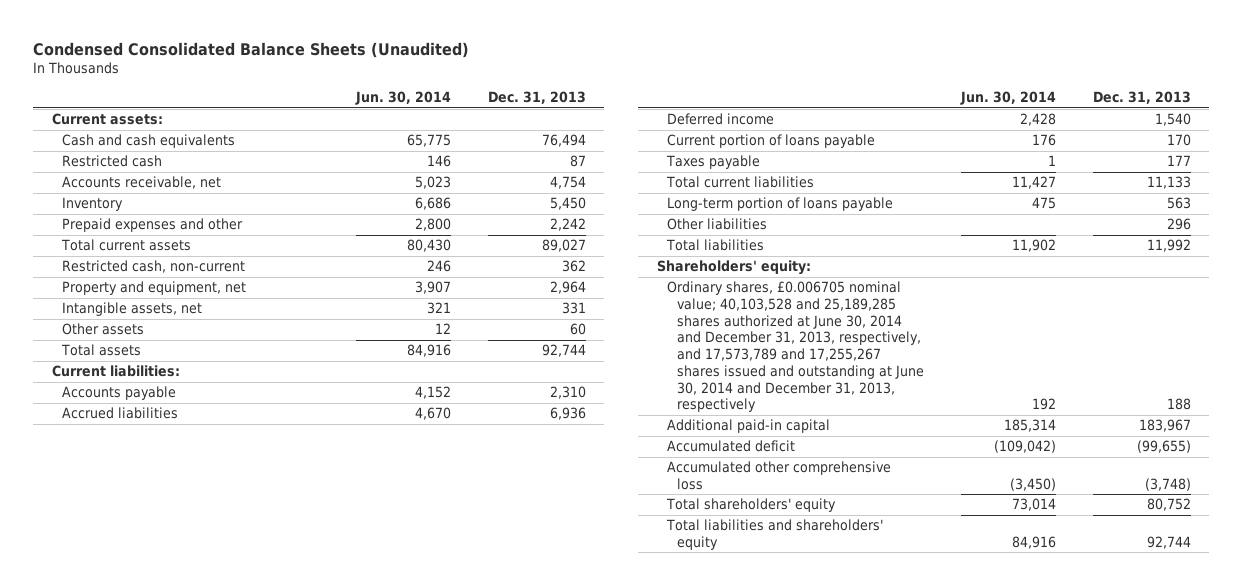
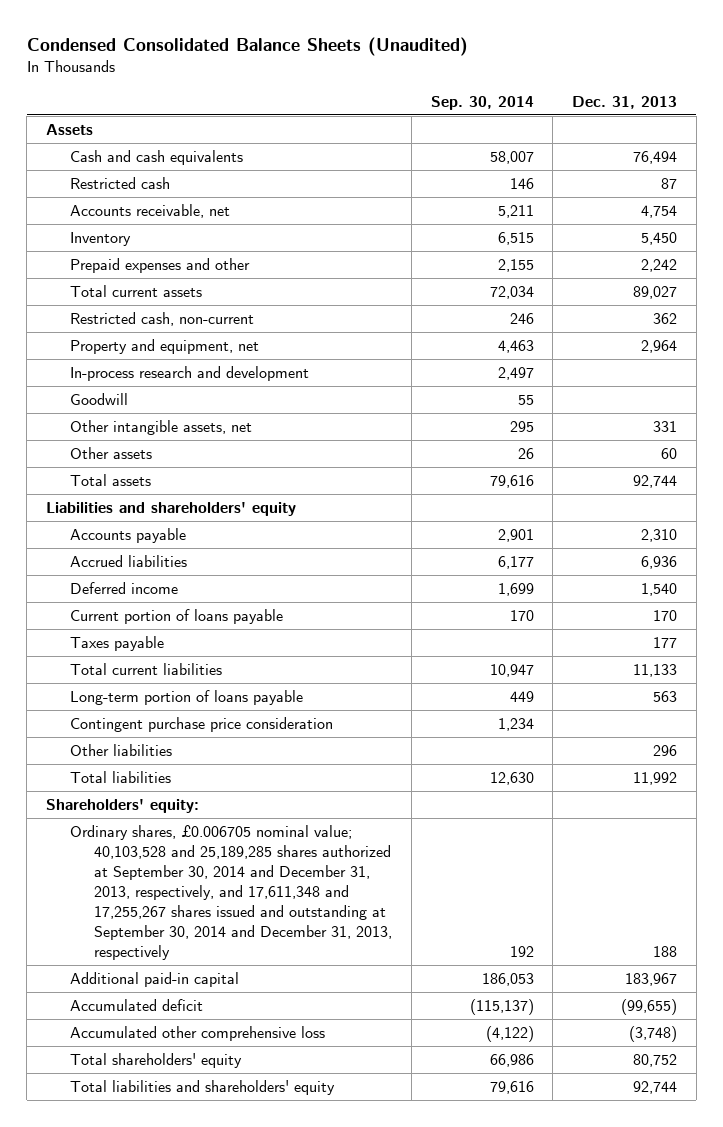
- | Jun. 30, 2014 | Dec. 31, 2013
+ | Sep. 30, 2014 | Dec. 31, 2013
- Current assets:
+ Assets
- Intangible assets, net | 321 | 331
+ In-process research and development | 2,497 |
+ Goodwill | 55 |
+ Other intangible assets, net | 295 | 331
- Current liabilities:
+ Liabilities and shareholders' equity
+ Contingent purchase price consideration | 1,234 |
- Ordinary shares, £0.006705 nominal value; 40,103,528 and 25,189,285 shares authorized at June 30, 2014 and December 31, 2013, respectively, and 17,573,789 and 17,255,267 shares issued and outstanding at June 30, 2014 and December 31, 2013, respectively | 192 | 188
+ Ordinary shares, £0.006705 nominal value; 40,103,528 and 25,189,285 shares authorized at September 30, 2014 and December 31, 2013, respectively, and 17,611,348 and 17,255,267 shares issued and outstanding at September 30, 2014 and December 31, 2013, respectively | 192 | 188

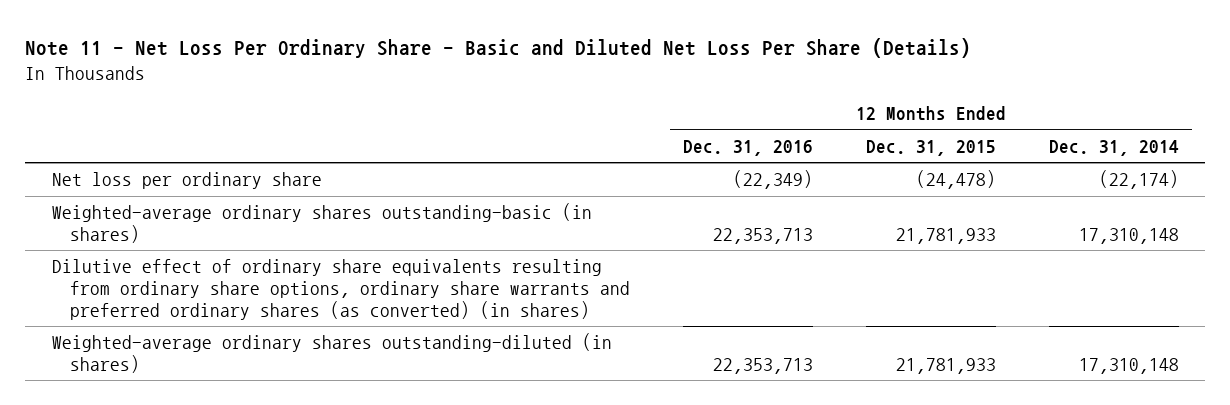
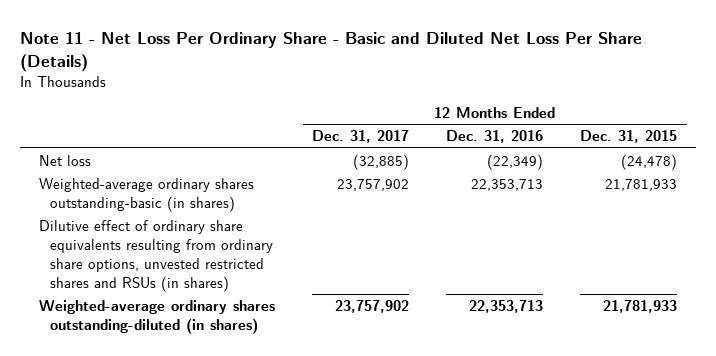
- | 12 Months Ended Dec. 31, 2016 | 12 Months Ended Dec. 31, 2015 | 12 Months Ended Dec. 31, 2014
+ | 12 Months Ended Dec. 31, 2017 | 12 Months Ended Dec. 31, 2016 | 12 Months Ended Dec. 31, 2015
- Net loss per ordinary share | (22,349) | (24,478) | (22,174)
+ Net loss | (32,885) | (22,349) | (24,478)
- Dilutive effect of ordinary share equivalents resulting from ordinary share options, ordinary share warrants and preferred ordinary shares (as converted) (in shares)
+ Dilutive effect of ordinary share equivalents resulting from ordinary share options, unvested restricted shares and RSUs (in shares)

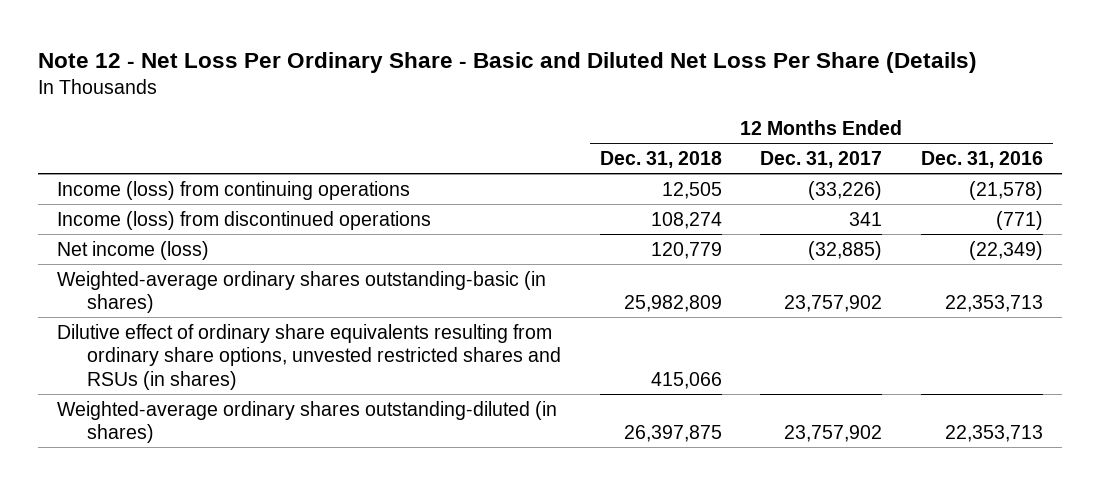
- Note 11 - Net Loss Per Ordinary Share - Basic and Diluted Net Loss Per Share (Details)
+ Note 12 - Net Loss Per Ordinary Share - Basic and Diluted Net Loss Per Share (Details)
- | 12 Months Ended Dec. 31, 2017 | 12 Months Ended Dec. 31, 2016 | 12 Months Ended Dec. 31, 2015
+ | 12 Months Ended Dec. 31, 2018 | 12 Months Ended Dec. 31, 2017 | 12 Months Ended Dec. 31, 2016
- Net loss | (32,885) | (22,349) | (24,478)
+ Income (loss) from continuing operations | 12,505 | (33,226) | (21,578)
+ Income (loss) from discontinued operations | 108,274 | 341 | (771)
+ Net income (loss) | 120,779 | (32,885) | (22,349)

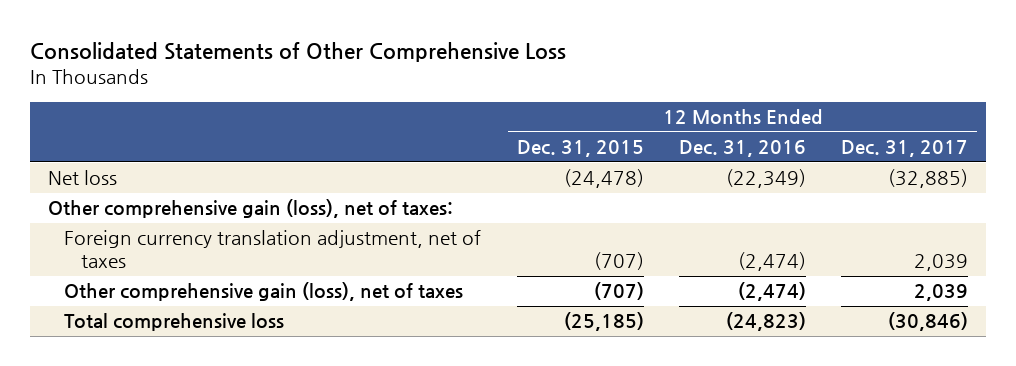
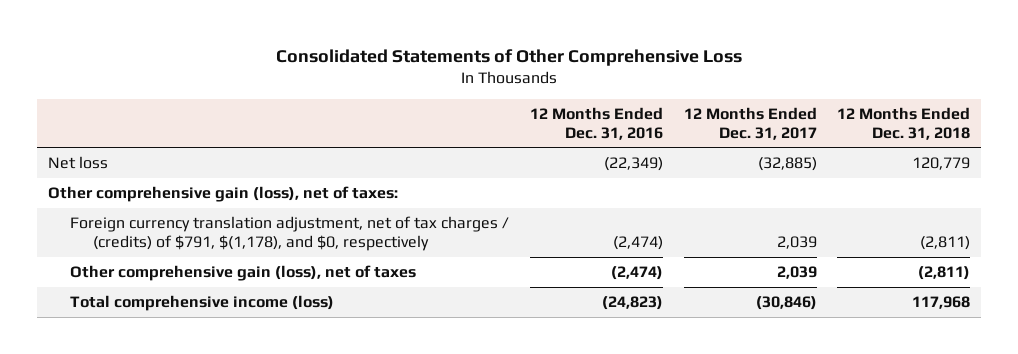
- | 12 Months Ended Dec. 31, 2015 | 12 Months Ended Dec. 31, 2016 | 12 Months Ended Dec. 31, 2017
+ | 12 Months Ended Dec. 31, 2016 | 12 Months Ended Dec. 31, 2017 | 12 Months Ended Dec. 31, 2018
- Foreign currency translation adjustment, net of taxes | (707) | (2,474) | 2,039
+ Foreign currency translation adjustment, net of tax charges / (credits) of $791, $(1,178), and $0, respectively | (2,474) | 2,039 | (2,811)
- Total comprehensive loss | (25,185) | (24,823) | (30,846)
+ Total comprehensive income (loss) | (24,823) | (30,846) | 117,968

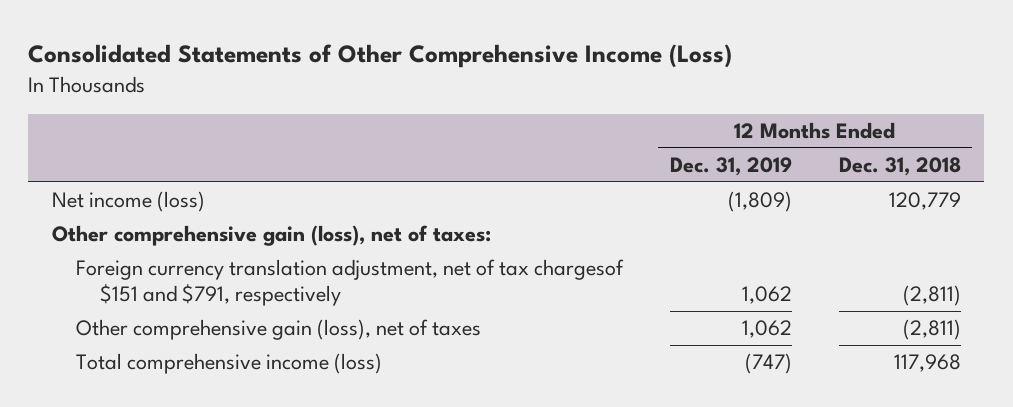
- Consolidated Statements of Other Comprehensive Loss
+ Consolidated Statements of Other Comprehensive Income (Loss)
- | 12 Months Ended Dec. 31, 2016 | 12 Months Ended Dec. 31, 2017 | 12 Months Ended Dec. 31, 2018
+ | 12 Months Ended Dec. 31, 2019 | 12 Months Ended Dec. 31, 2018
- Net loss | (22,349) | (32,885) | 120,779
+ Net income (loss) | (1,809) | 120,779
- Foreign currency translation adjustment, net of tax charges / (credits) of $791, $(1,178), and $0, respectively | (2,474) | 2,039 | (2,811)
+ Foreign currency translation adjustment, net of tax chargesof $151 and $791, respectively | 1,062 | (2,811)

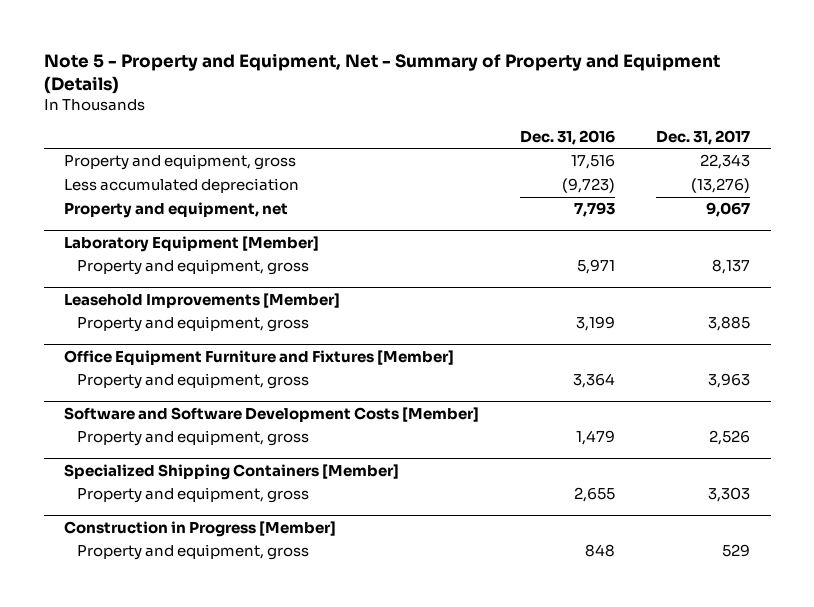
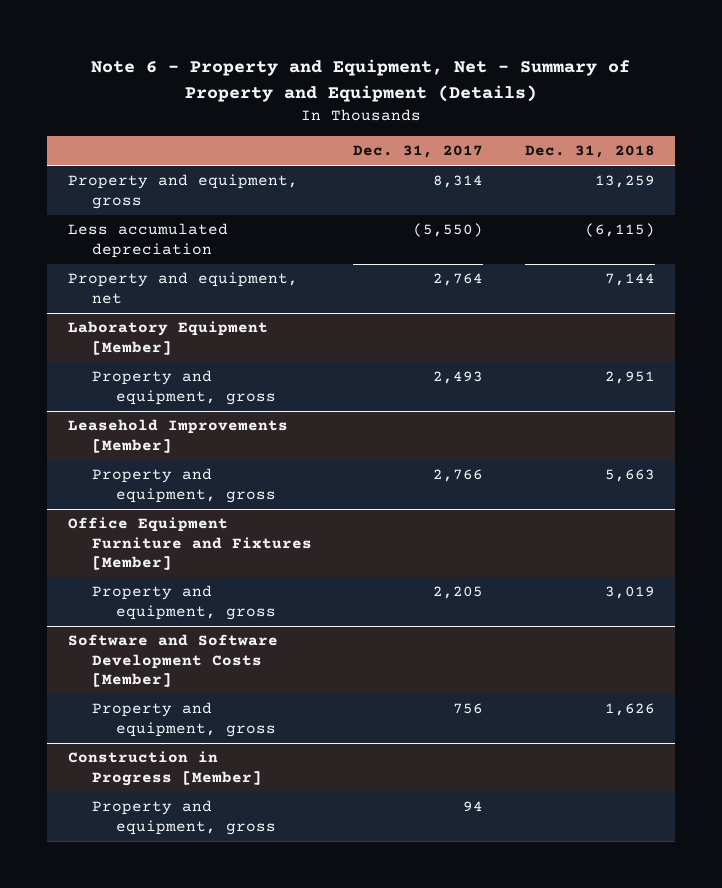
- Note 5 - Property and Equipment, Net - Summary of Property and Equipment (Details)
+ Note 6 - Property and Equipment, Net - Summary of Property and Equipment (Details)
- | Dec. 31, 2016 | Dec. 31, 2017
+ | Dec. 31, 2017 | Dec. 31, 2018
- Property and equipment, gross | 17,516 | 22,343
- Less accumulated depreciation | (9,723) | (13,276)
- Property and equipment, net | 7,793 | 9,067
+ Property and equipment, gross | 8,314 | 13,259
+ Less accumulated depreciation | (5,550) | (6,115)
+ Property and equipment, net | 2,764 | 7,144
@ Laboratory Equipment [Member]
- Property and equipment, gross | 5,971 | 8,137
+ Property and equipment, gross | 2,493 | 2,951
@ Leasehold Improvements [Member]
- Property and equipment, gross | 3,199 | 3,885
+ Property and equipment, gross | 2,766 | 5,663
@ Office Equipment Furniture and Fixtures [Member]
- Property and equipment, gross | 3,364 | 3,963
+ Property and equipment, gross | 2,205 | 3,019
@ Software and Software Development Costs [Member]
- Property and equipment, gross | 1,479 | 2,526
- Specialized Shipping Containers [Member]
- Property and equipment, gross | 2,655 | 3,303
@ Software and Software Development Costs [Member]
+ Property and equipment, gross | 756 | 1,626
@ Construction in Progress [Member]
- Property and equipment, gross | 848 | 529
+ Property and equipment, gross | 94 |

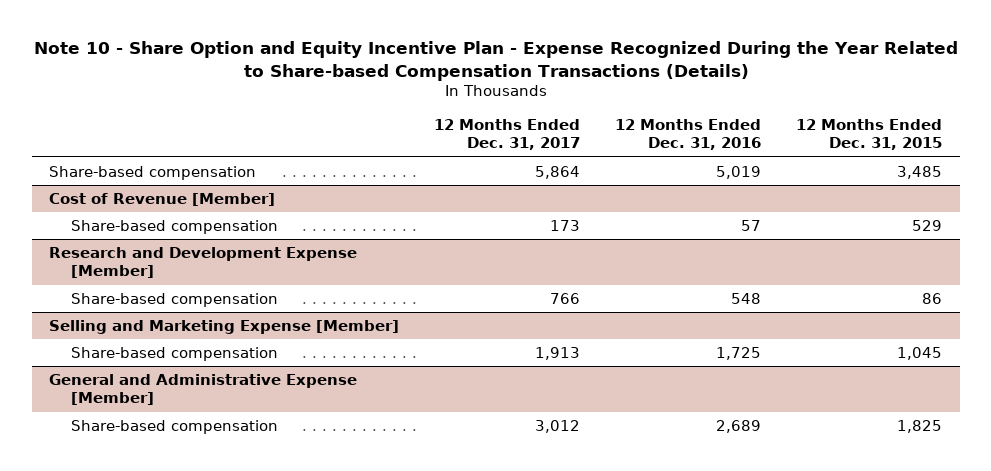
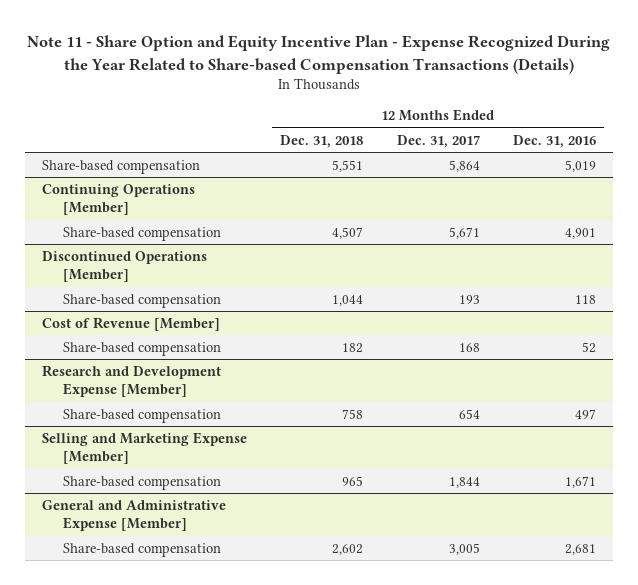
- Note 10 - Share Option and Equity Incentive Plan - Expense Recognized During the Year Related to Share-based Compensation Transactions (Details)
+ Note 11 - Share Option and Equity Incentive Plan - Expense Recognized During the Year Related to Share-based Compensation Transactions (Details)
- | 12 Months Ended Dec. 31, 2017 | 12 Months Ended Dec. 31, 2016 | 12 Months Ended Dec. 31, 2015
+ | 12 Months Ended Dec. 31, 2018 | 12 Months Ended Dec. 31, 2017 | 12 Months Ended Dec. 31, 2016
+ Continuing Operations [Member]
+ Share-based compensation | 4,507 | 5,671 | 4,901
+ Discontinued Operations [Member]
+ Share-based compensation | 1,044 | 193 | 118
@ Cost of Revenue [Member]
- Share-based compensation | 173 | 57 | 529
+ Share-based compensation | 182 | 168 | 52
@ Research and Development Expense [Member]
- Share-based compensation | 766 | 548 | 86
+ Share-based compensation | 758 | 654 | 497
@ Selling and Marketing Expense [Member]
- Share-based compensation | 1,913 | 1,725 | 1,045
+ Share-based compensation | 965 | 1,844 | 1,671
@ General and Administrative Expense [Member]
- Share-based compensation | 3,012 | 2,689 | 1,825
+ Share-based compensation | 2,602 | 3,005 | 2,681

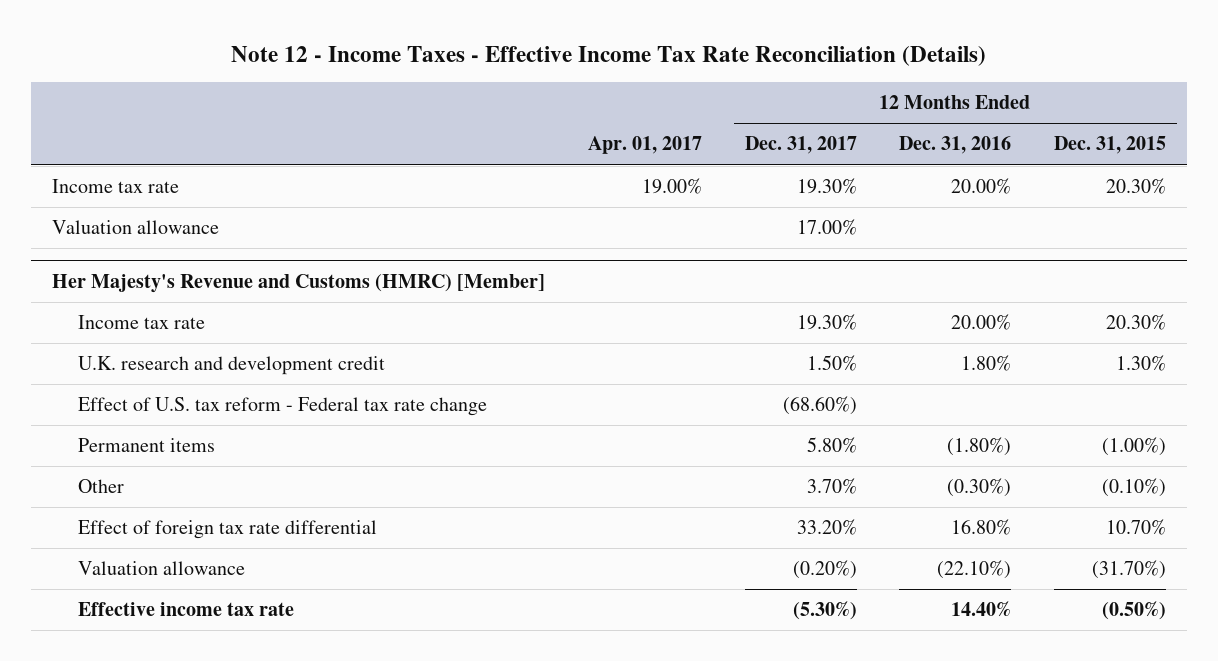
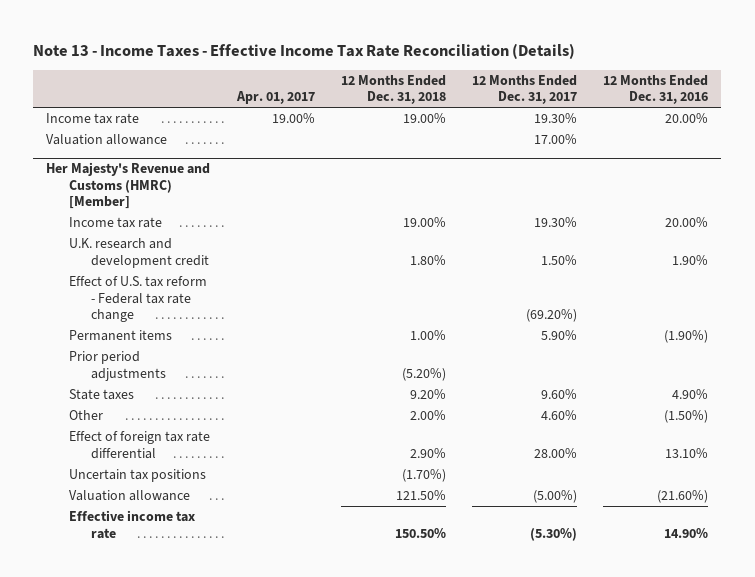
- Note 12 - Income Taxes - Effective Income Tax Rate Reconciliation (Details)
+ Note 13 - Income Taxes - Effective Income Tax Rate Reconciliation (Details)
- | Apr. 01, 2017 | 12 Months Ended Dec. 31, 2017 | 12 Months Ended Dec. 31, 2016 | 12 Months Ended Dec. 31, 2015
+ | Apr. 01, 2017 | 12 Months Ended Dec. 31, 2018 | 12 Months Ended Dec. 31, 2017 | 12 Months Ended Dec. 31, 2016
@ Her Majesty's Revenue and Customs (HMRC) [Member]
- U.K. research and development credit | | 1.50% | 1.80% | 1.30%
- Effect of U.S. tax reform - Federal tax rate change | | (68.60%) | |
- Permanent items | | 5.80% | (1.80%) | (1.00%)
- Other | | 3.70% | (0.30%) | (0.10%)
- Effect of foreign tax rate differential | | 33.20% | 16.80% | 10.70%
- Valuation allowance | | (0.20%) | (22.10%) | (31.70%)
- Effective income tax rate | | (5.30%) | 14.40% | (0.50%)
+ U.K. research and development credit | | 1.80% | 1.50% | 1.90%
+ Effect of U.S. tax reform - Federal tax rate change | | | (69.20%) |
+ Permanent items | | 1.00% | 5.90% | (1.90%)
+ Prior period adjustments | | (5.20%) | |
+ State taxes | | 9.20% | 9.60% | 4.90%
+ Other | | 2.00% | 4.60% | (1.50%)
+ Effect of foreign tax rate differential | | 2.90% | 28.00% | 13.10%
+ Uncertain tax positions | | (1.70%) | |
+ Valuation allowance | | 121.50% | (5.00%) | (21.60%)
+ Effective income tax rate | | 150.50% | (5.30%) | 14.90%

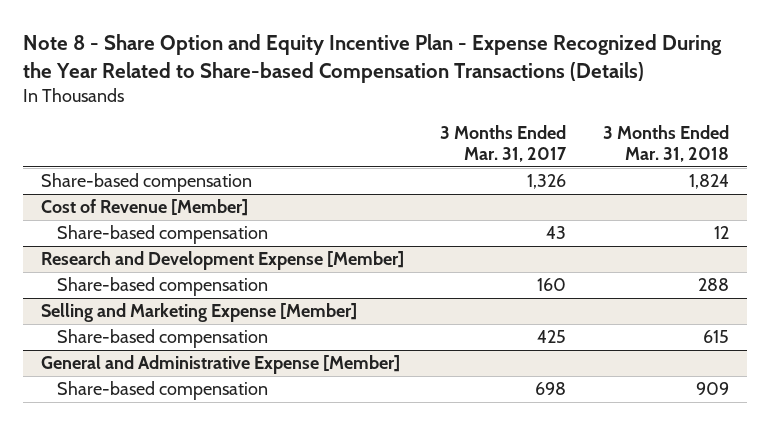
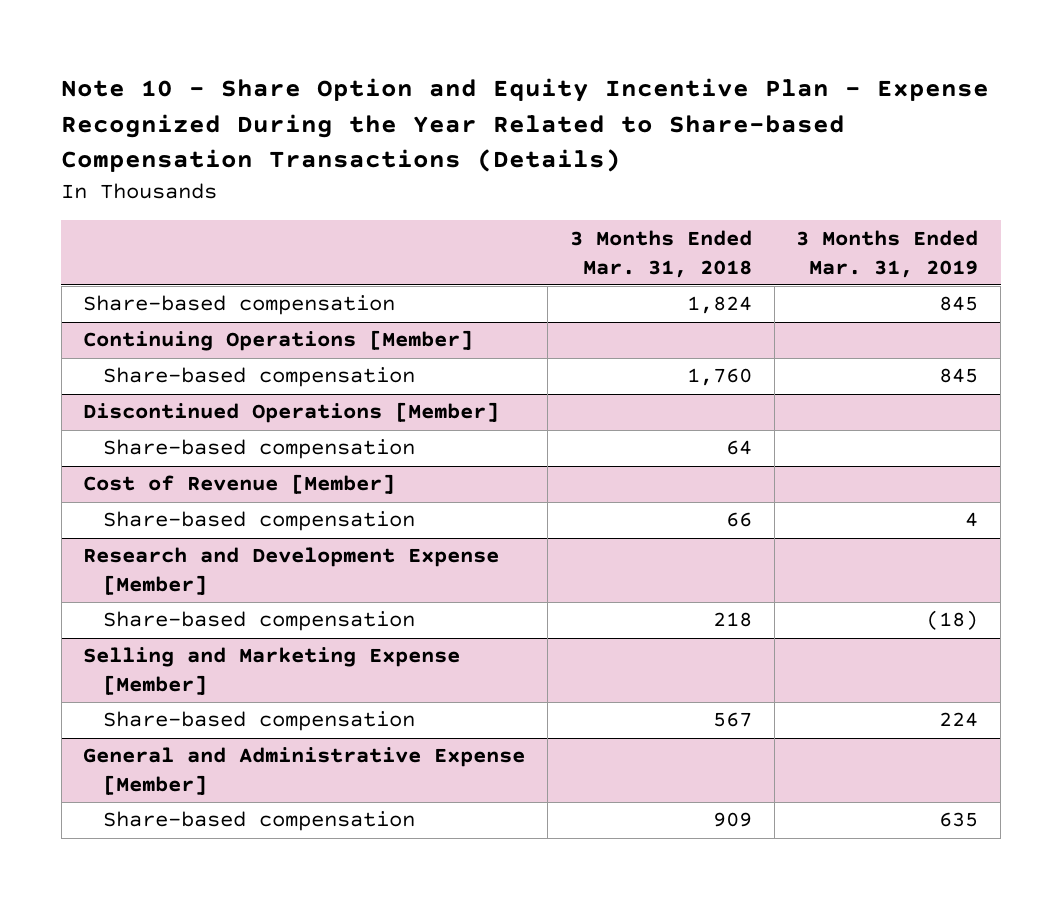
- Note 8 - Share Option and Equity Incentive Plan - Expense Recognized During the Year Related to Share-based Compensation Transactions (Details)
+ Note 10 - Share Option and Equity Incentive Plan - Expense Recognized During the Year Related to Share-based Compensation Transactions (Details)
- | 3 Months Ended Mar. 31, 2017 | 3 Months Ended Mar. 31, 2018
+ | 3 Months Ended Mar. 31, 2018 | 3 Months Ended Mar. 31, 2019
+ Continuing Operations [Member]
+ Share-based compensation | 1,760 | 845
+ Discontinued Operations [Member]
+ Share-based compensation | 64 |
@ Cost of Revenue [Member]
- Share-based compensation | 43 | 12
+ Share-based compensation | 66 | 4
@ Research and Development Expense [Member]
- Share-based compensation | 160 | 288
+ Share-based compensation | 218 | (18)
@ Selling and Marketing Expense [Member]
- Share-based compensation | 425 | 615
+ Share-based compensation | 567 | 224

